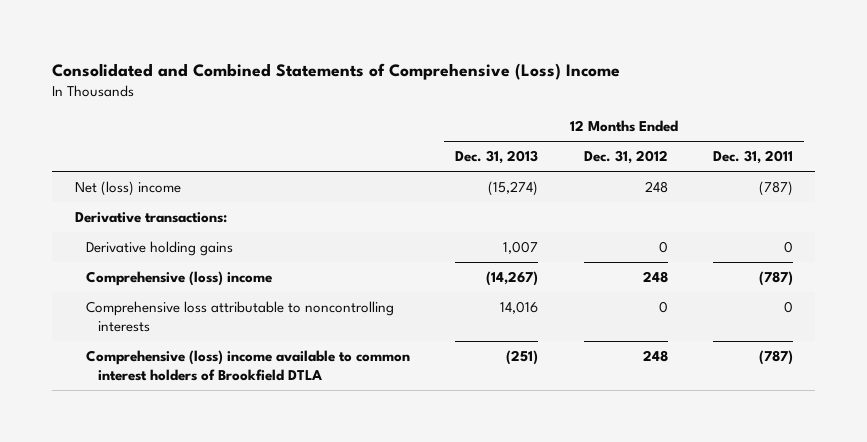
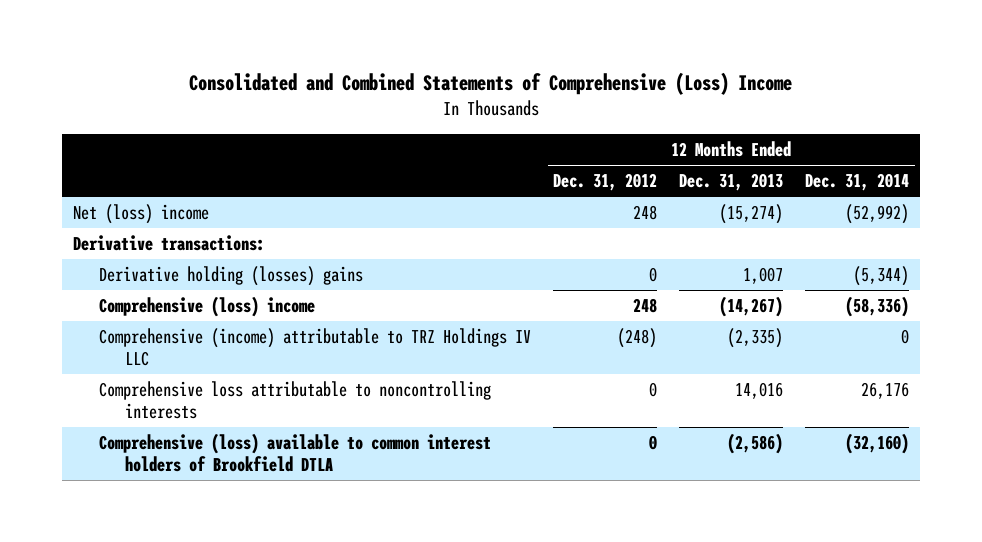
- | 12 Months Ended Dec. 31, 2013 | 12 Months Ended Dec. 31, 2012 | 12 Months Ended Dec. 31, 2011
+ | 12 Months Ended Dec. 31, 2012 | 12 Months Ended Dec. 31, 2013 | 12 Months Ended Dec. 31, 2014
- Derivative holding gains | 1,007 | 0 | 0
+ Derivative holding (losses) gains | 0 | 1,007 | (5,344)
+ Comprehensive (income) attributable to TRZ Holdings IV LLC | (248) | (2,335) | 0
- Comprehensive (loss) income available to common interest holders of Brookfield DTLA | (251) | 248 | (787)
+ Comprehensive (loss) available to common interest holders of Brookfield DTLA | 0 | (2,586) | (32,160)

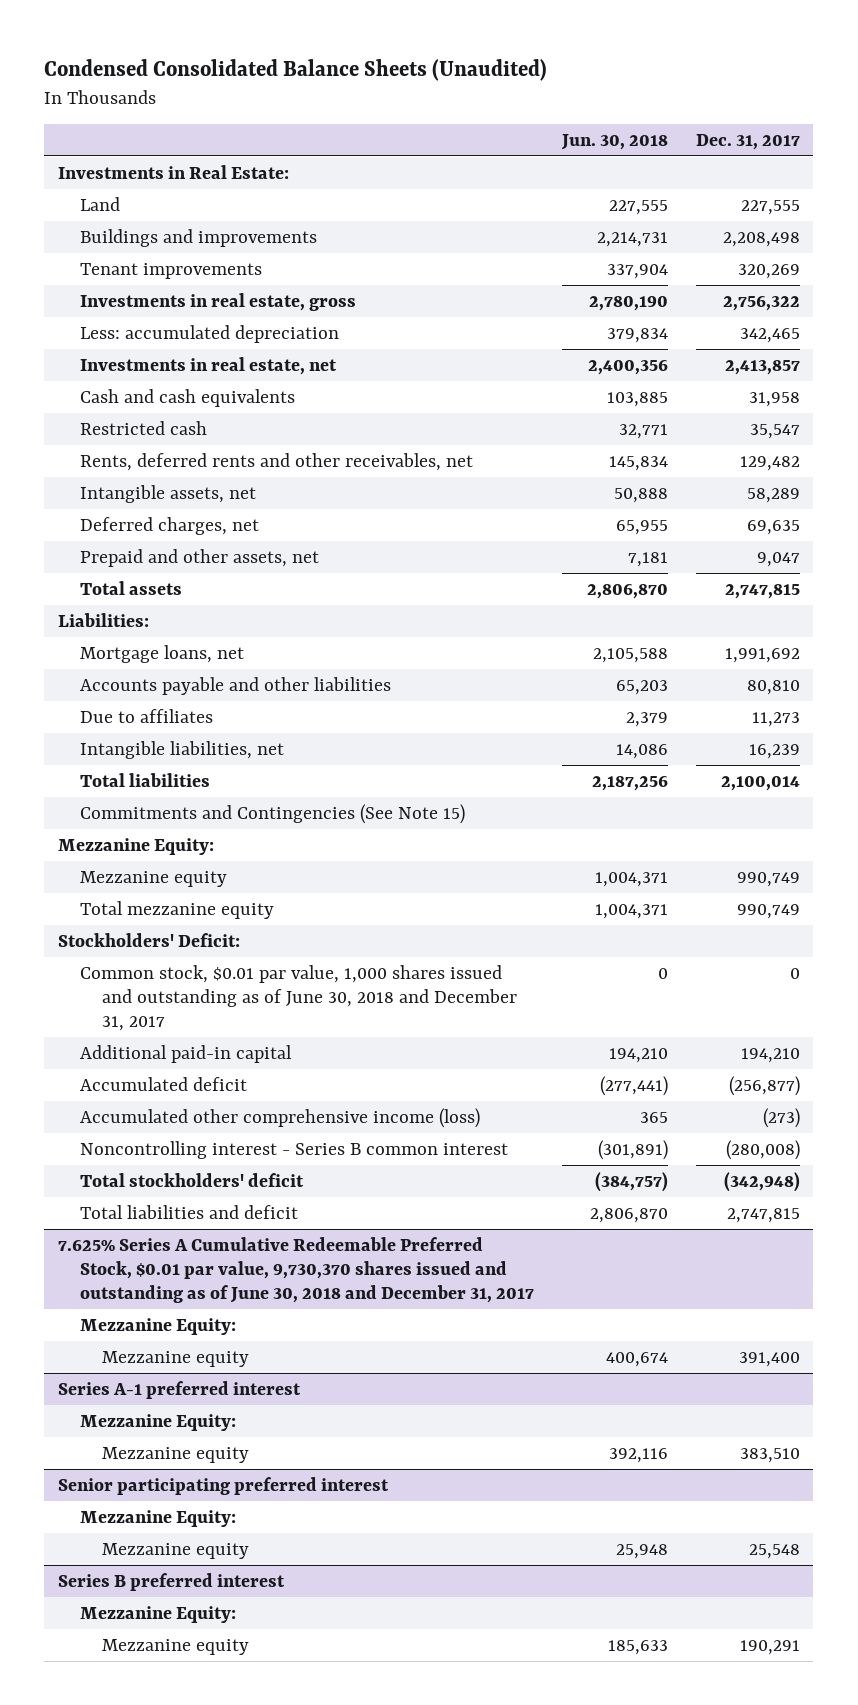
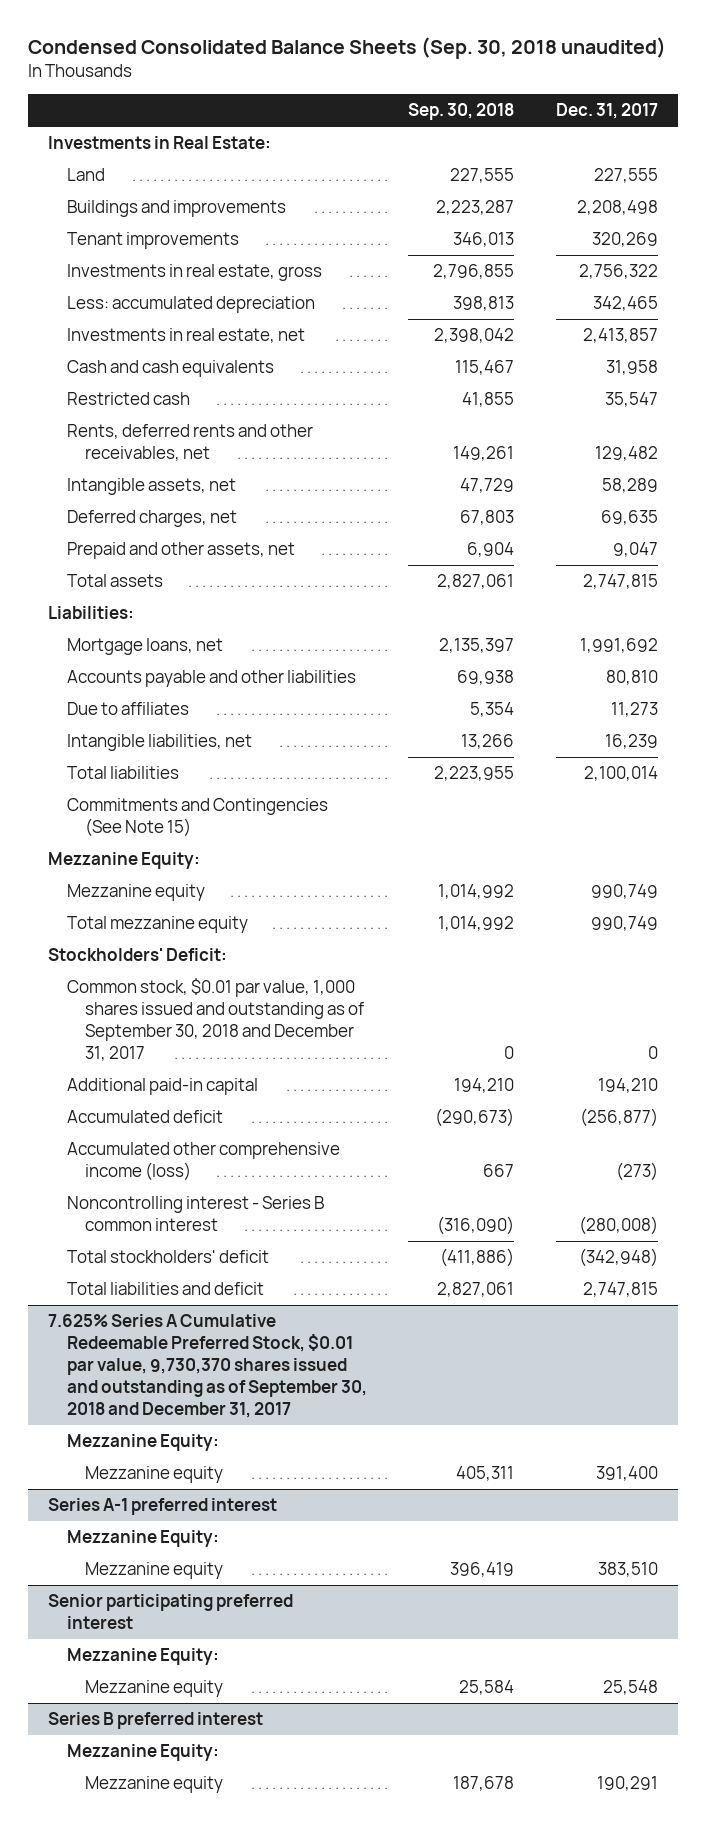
- Condensed Consolidated Balance Sheets (Unaudited)
+ Condensed Consolidated Balance Sheets (Sep. 30, 2018 unaudited)
- | Jun. 30, 2018 | Dec. 31, 2017
+ | Sep. 30, 2018 | Dec. 31, 2017
- Common stock, $0.01 par value, 1,000 shares issued and outstanding as of June 30, 2018 and December 31, 2017 | 0 | 0
+ Common stock, $0.01 par value, 1,000 shares issued and outstanding as of September 30, 2018 and December 31, 2017 | 0 | 0
- 7.625% Series A Cumulative Redeemable Preferred Stock, $0.01 par value, 9,730,370 shares issued and outstanding as of June 30, 2018 and December 31, 2017
+ 7.625% Series A Cumulative Redeemable Preferred Stock, $0.01 par value, 9,730,370 shares issued and outstanding as of September 30, 2018 and December 31, 2017

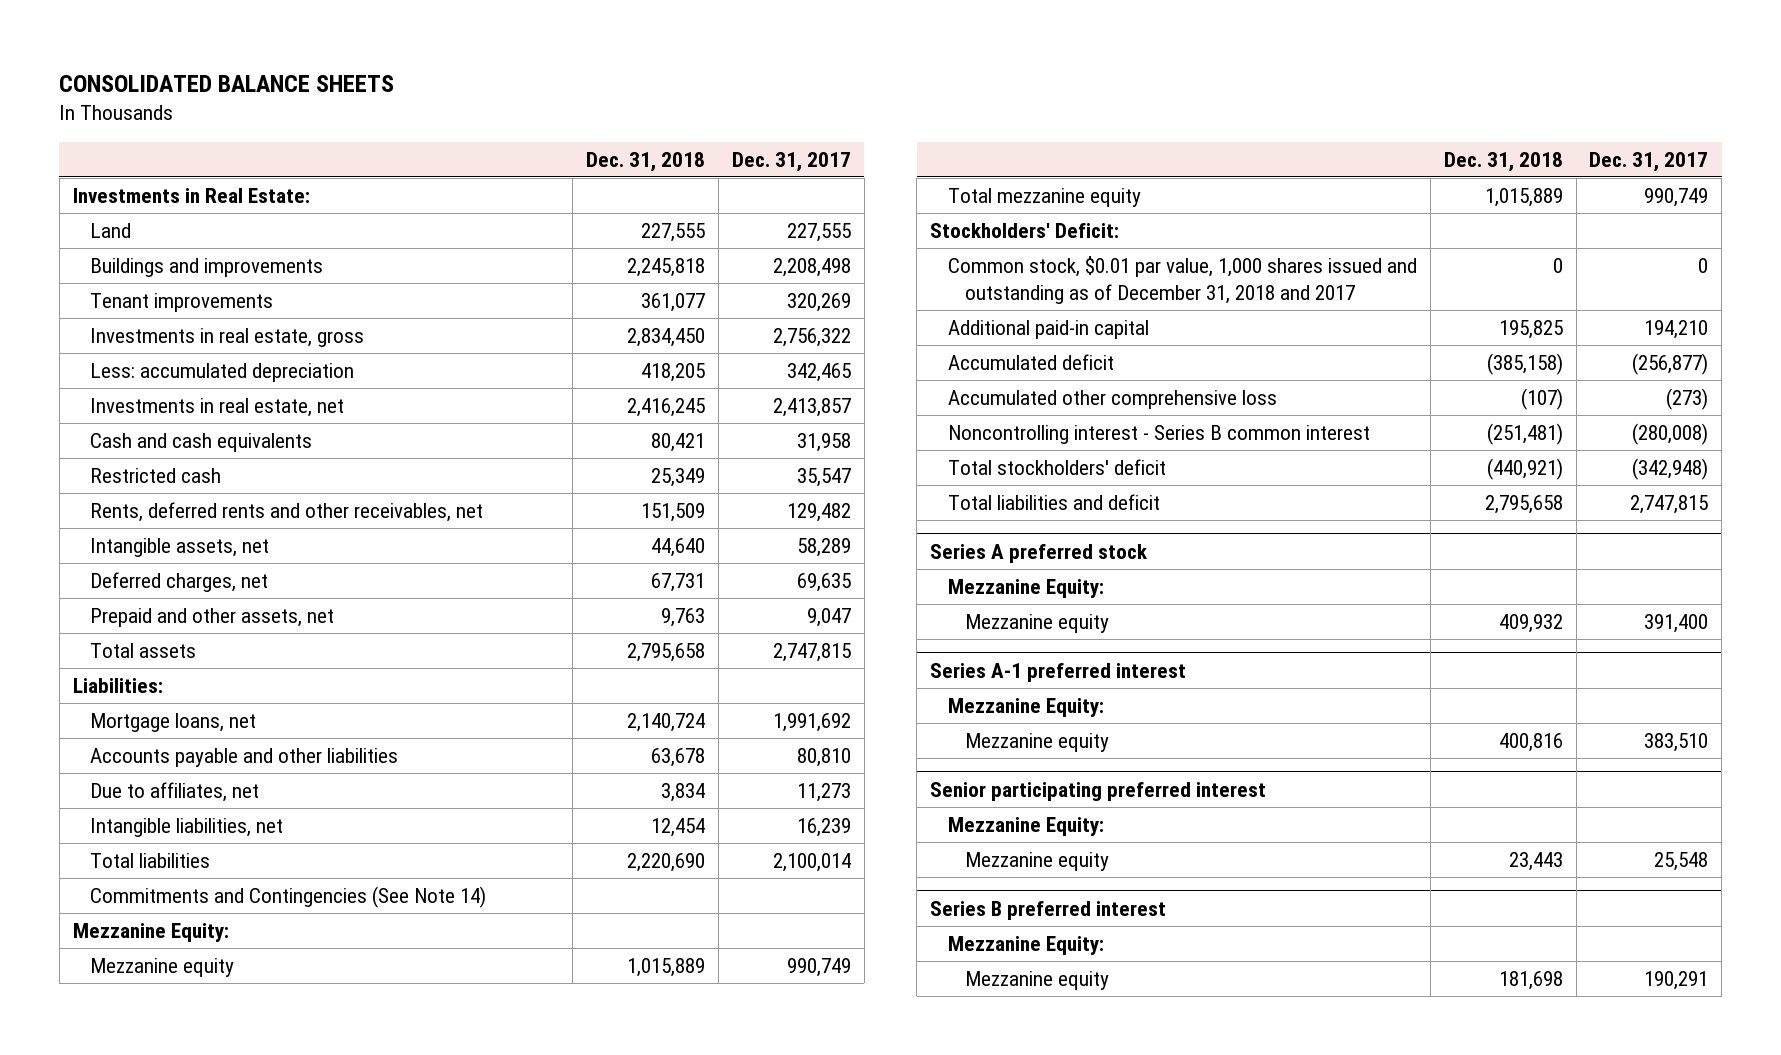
- Condensed Consolidated Balance Sheets (Sep. 30, 2018 unaudited)
+ CONSOLIDATED BALANCE SHEETS
- | Sep. 30, 2018 | Dec. 31, 2017
+ | Dec. 31, 2018 | Dec. 31, 2017
- Due to affiliates | 5,354 | 11,273
+ Due to affiliates, net | 3,834 | 11,273
- Commitments and Contingencies (See Note 15)
+ Commitments and Contingencies (See Note 14)
- Common stock, $0.01 par value, 1,000 shares issued and outstanding as of September 30, 2018 and December 31, 2017 | 0 | 0
+ Common stock, $0.01 par value, 1,000 shares issued and outstanding as of December 31, 2018 and 2017 | 0 | 0
- Accumulated other comprehensive income (loss) | 667 | (273)
+ Accumulated other comprehensive loss | (107) | (273)
- 7.625% Series A Cumulative Redeemable Preferred Stock, $0.01 par value, 9,730,370 shares issued and outstanding as of September 30, 2018 and December 31, 2017
+ Series A preferred stock

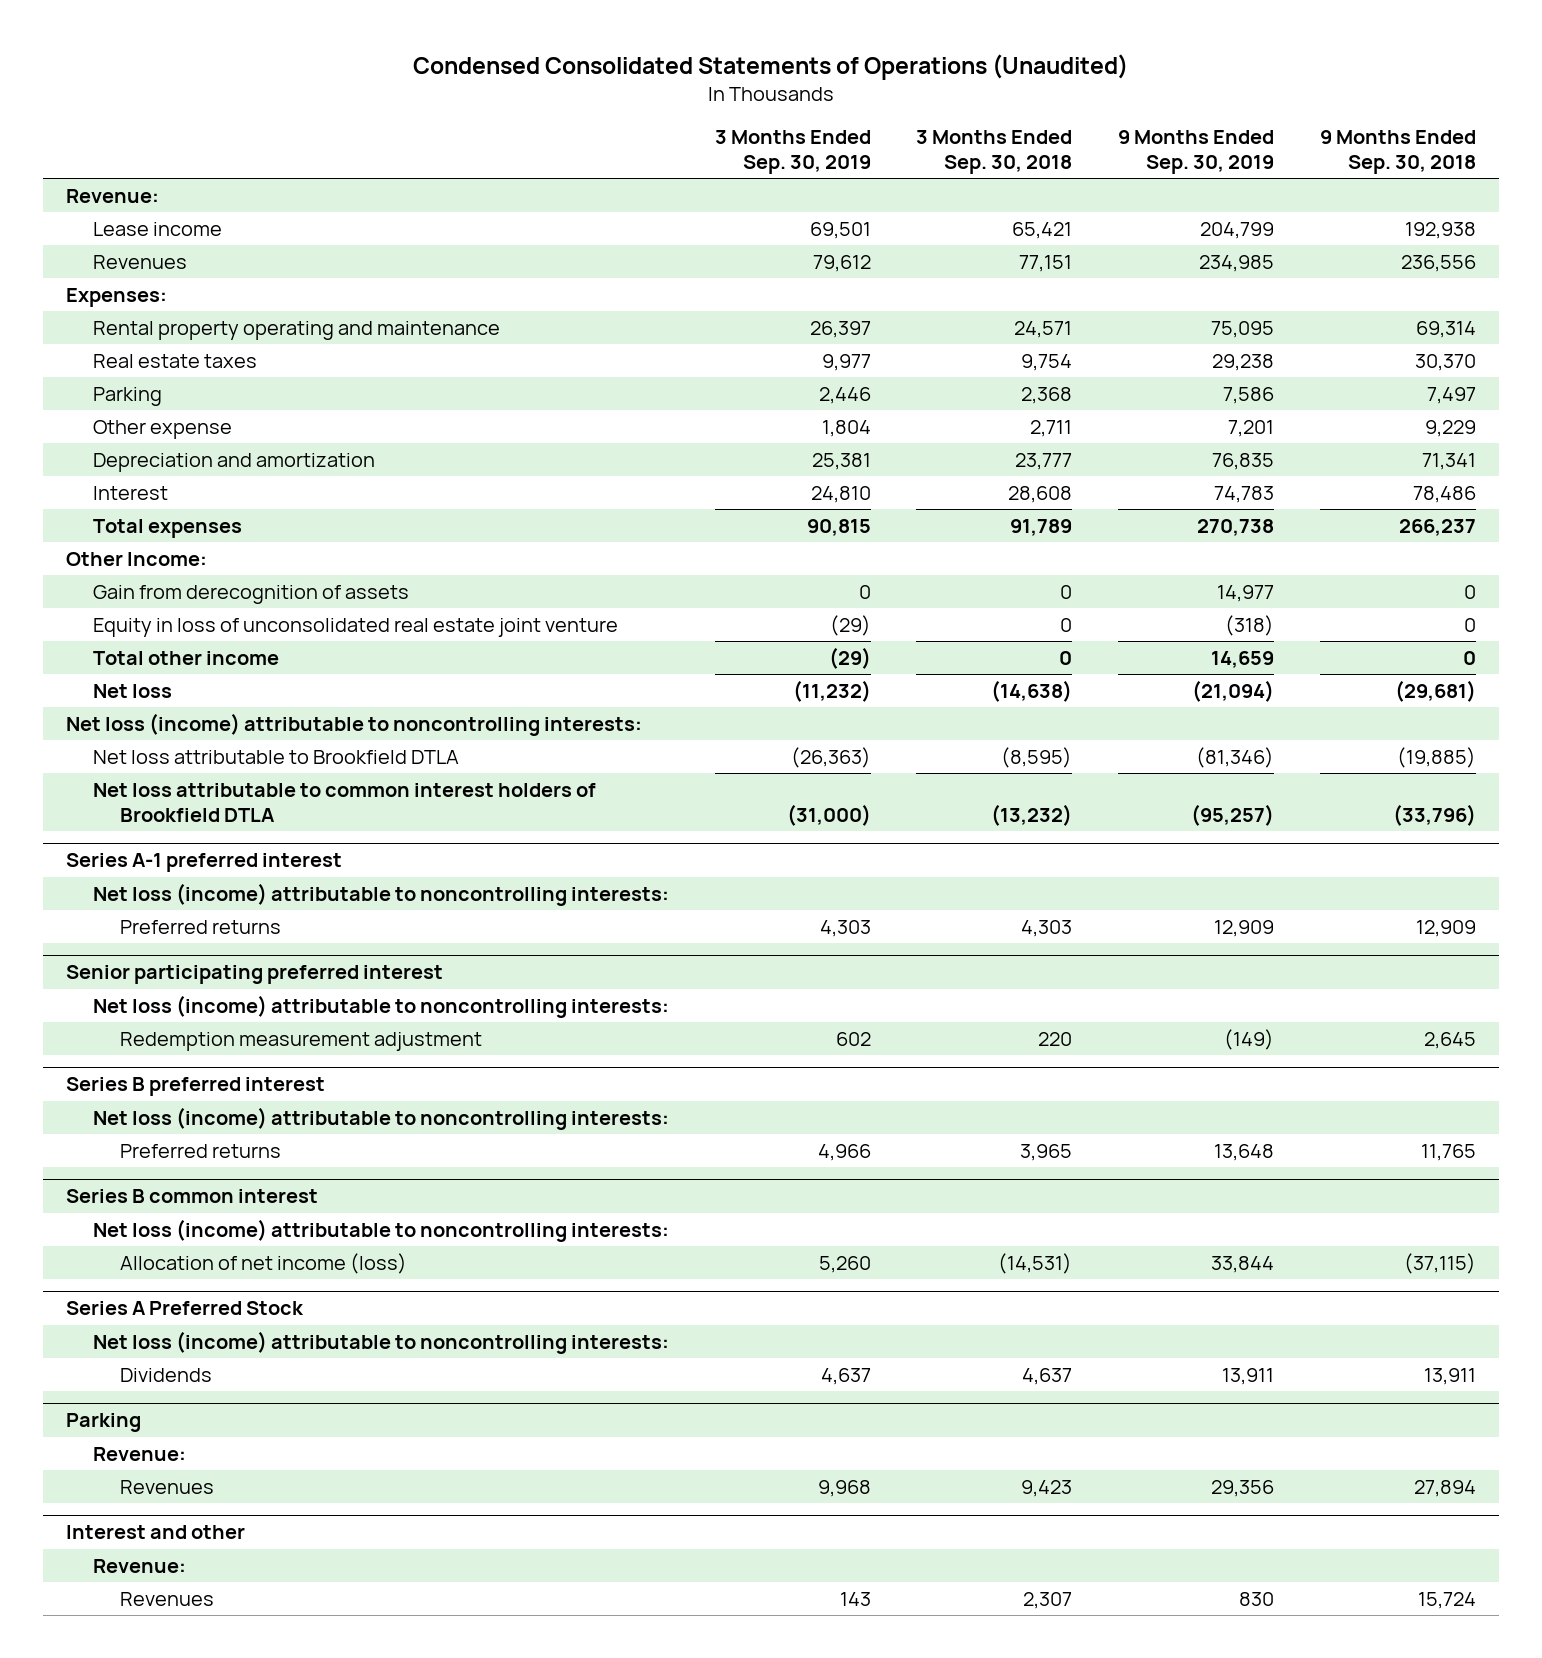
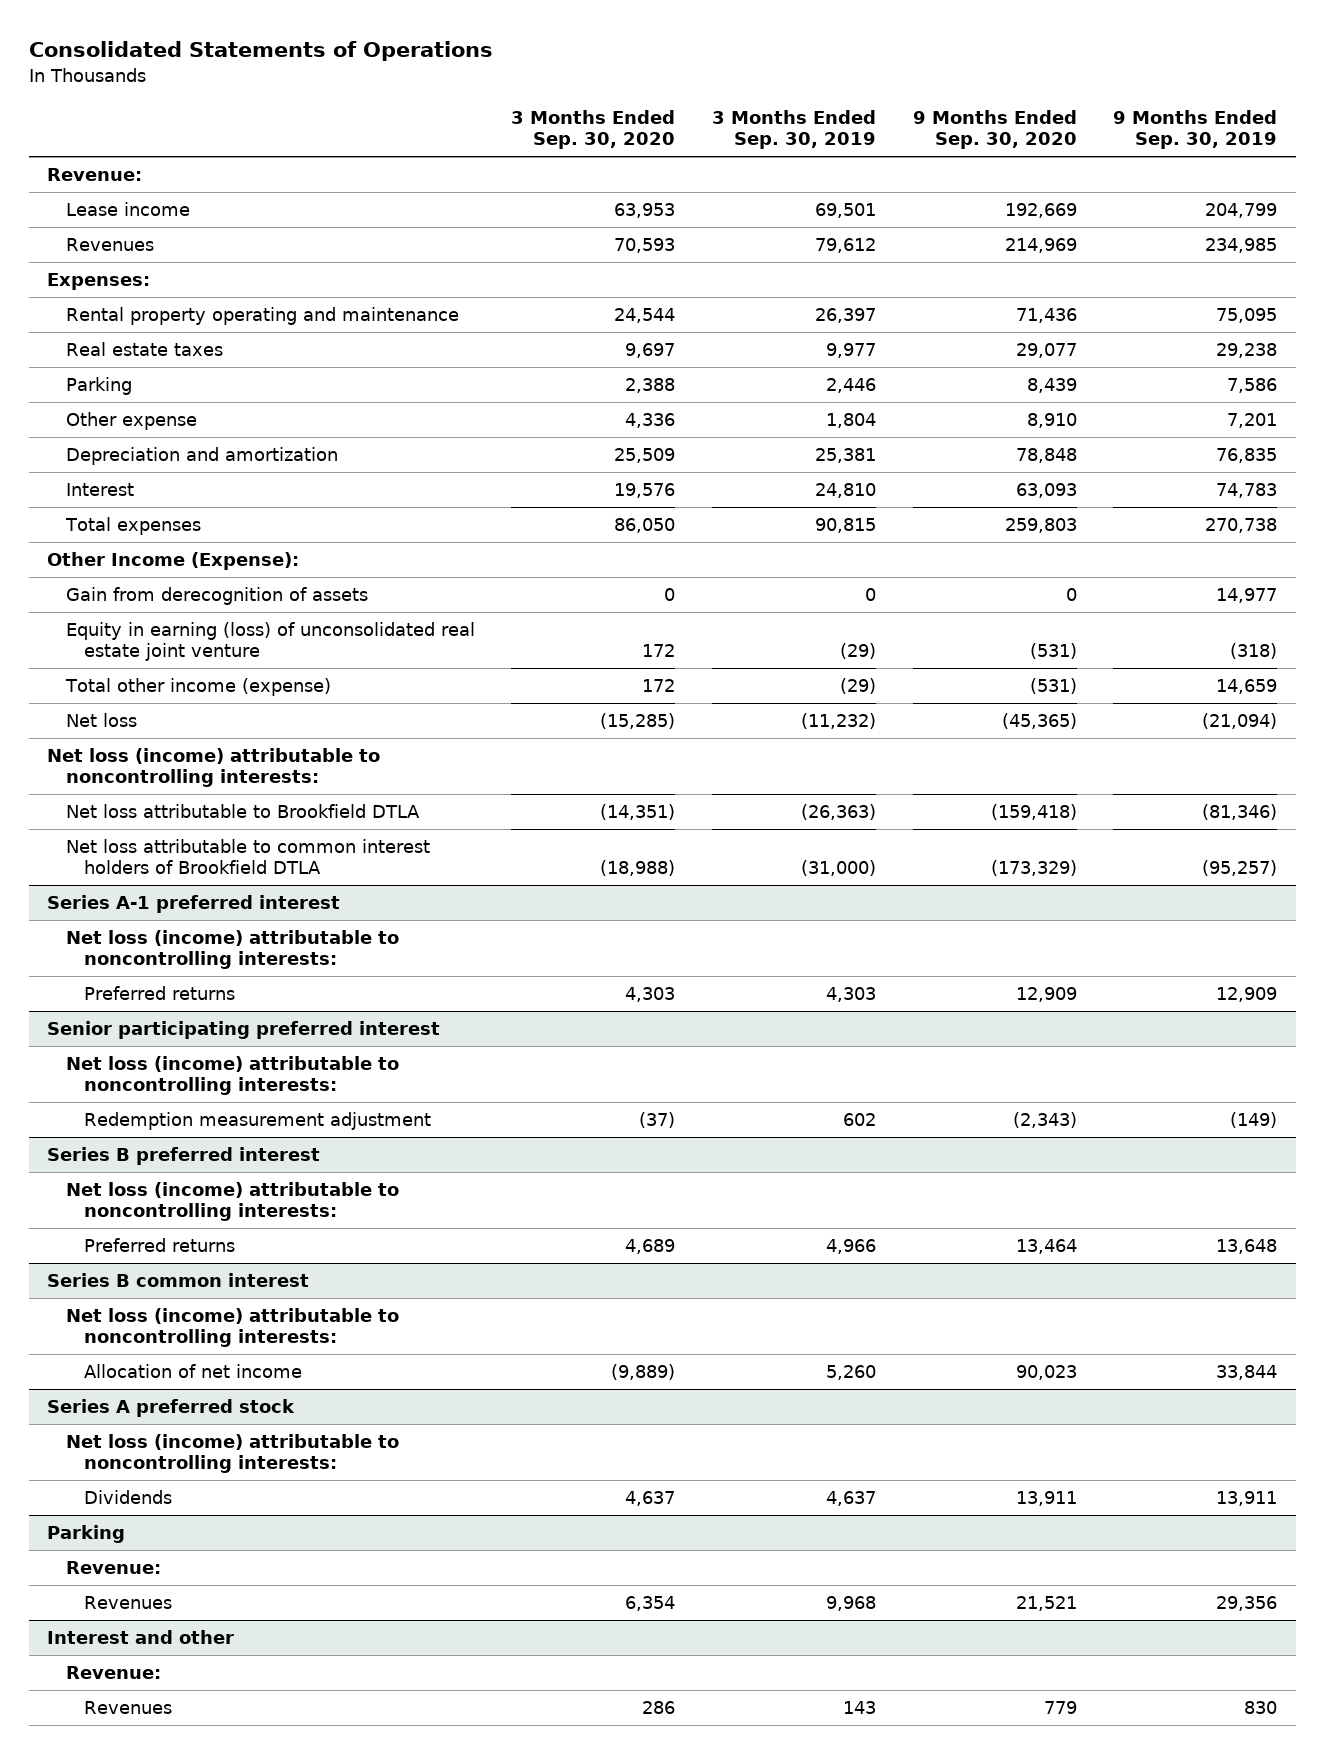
- Condensed Consolidated Statements of Operations (Unaudited)
+ Consolidated Statements of Operations
- | 3 Months Ended Sep. 30, 2019 | 3 Months Ended Sep. 30, 2018 | 9 Months Ended Sep. 30, 2019 | 9 Months Ended Sep. 30, 2018
+ | 3 Months Ended Sep. 30, 2020 | 3 Months Ended Sep. 30, 2019 | 9 Months Ended Sep. 30, 2020 | 9 Months Ended Sep. 30, 2019
- Other Income:
+ Other Income (Expense):
- Equity in loss of unconsolidated real estate joint venture | (29) | 0 | (318) | 0
- Total other income | (29) | 0 | 14,659 | 0
+ Equity in earning (loss) of unconsolidated real estate joint venture | 172 | (29) | (531) | (318)
+ Total other income (expense) | 172 | (29) | (531) | 14,659
@ Series B common interest
- Allocation of net income (loss) | 5,260 | (14,531) | 33,844 | (37,115)
- Series A Preferred Stock
@ Series B common interest
+ Allocation of net income | (9,889) | 5,260 | 90,023 | 33,844
+ Series A preferred stock

